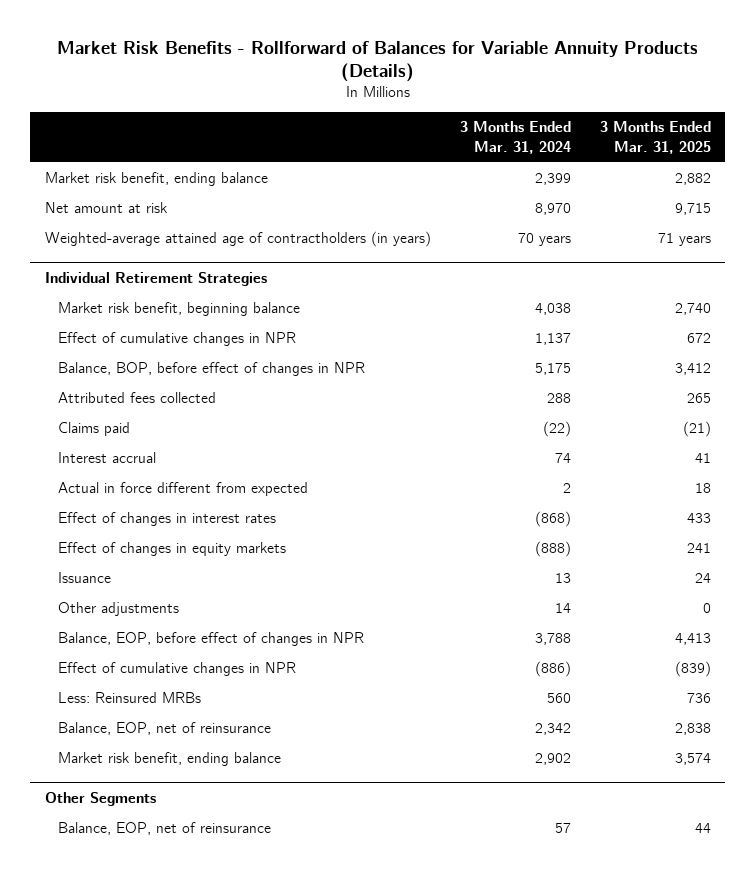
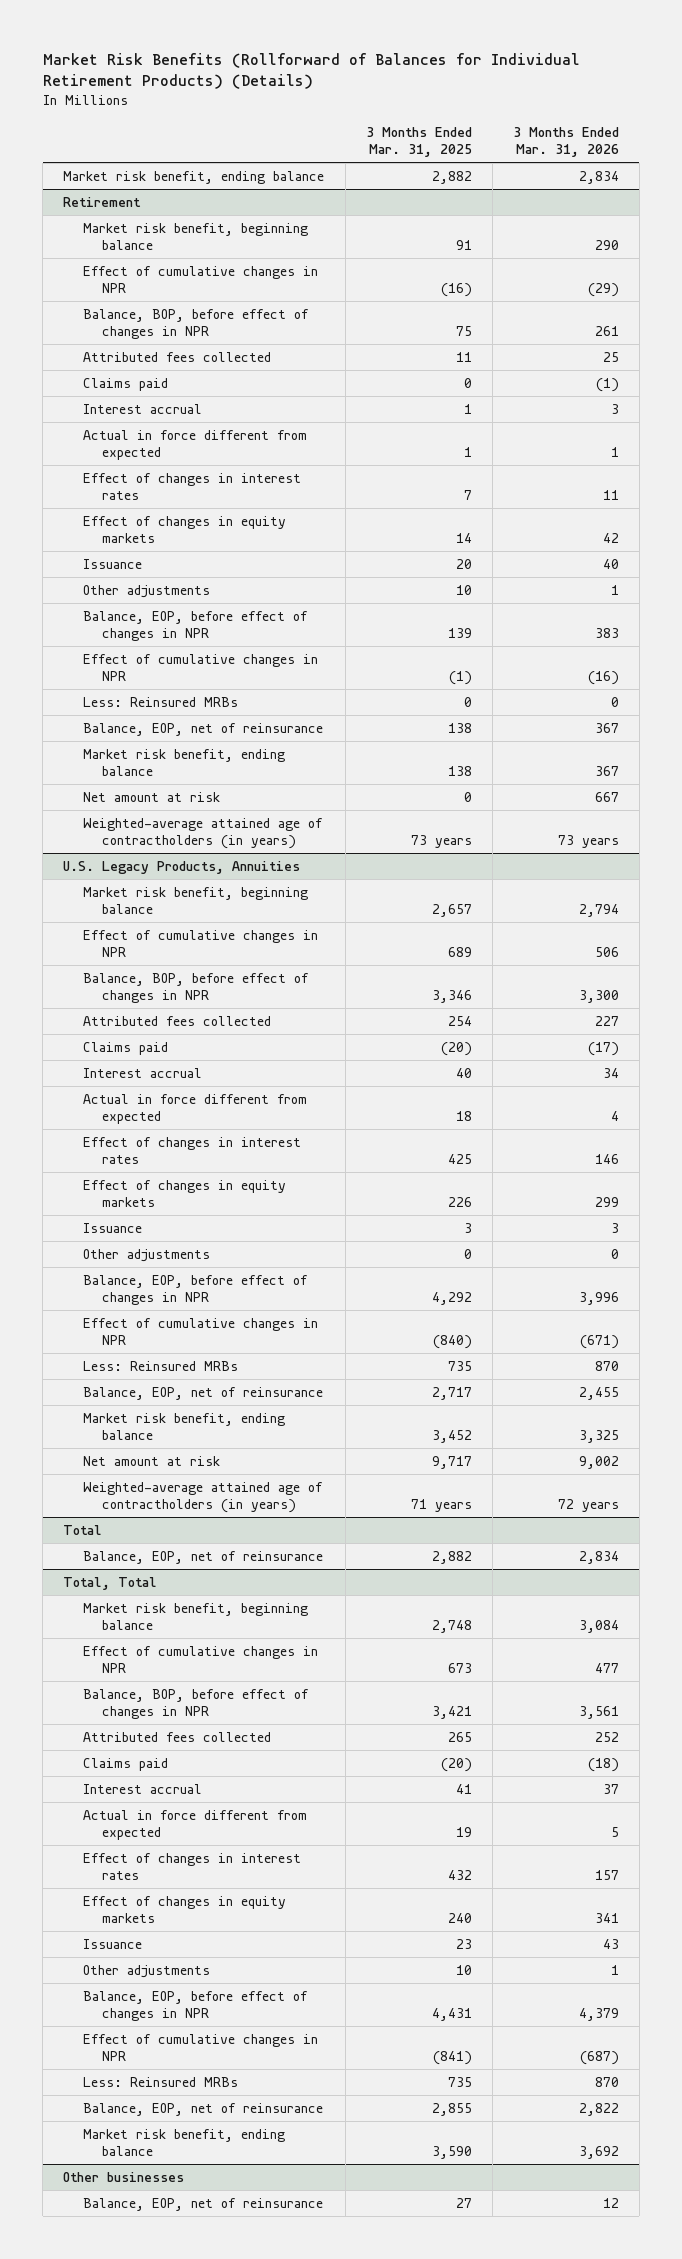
- Market Risk Benefits - Rollforward of Balances for Variable Annuity Products (Details)
+ Market Risk Benefits (Rollforward of Balances for Individual Retirement Products) (Details)
- | 3 Months Ended Mar. 31, 2024 | 3 Months Ended Mar. 31, 2025
+ | 3 Months Ended Mar. 31, 2025 | 3 Months Ended Mar. 31, 2026
- Net amount at risk | 8,970 | 9,715
+ Retirement
+ Market risk benefit, beginning balance | 91 | 290
+ Effect of cumulative changes in NPR | (16) | (29)
+ Balance, BOP, before effect of changes in NPR | 75 | 261
+ Attributed fees collected | 11 | 25
+ Claims paid | 0 | (1)
+ Interest accrual | 1 | 3
+ Actual in force different from expected | 1 | 1
+ Effect of changes in interest rates | 7 | 11
+ Effect of changes in equity markets | 14 | 42
+ Issuance | 20 | 40
+ Other adjustments | 10 | 1
+ Balance, EOP, before effect of changes in NPR | 139 | 383
+ Effect of cumulative changes in NPR | (1) | (16)
+ Less: Reinsured MRBs | 0 | 0
+ Balance, EOP, net of reinsurance | 138 | 367
+ Market risk benefit, ending balance | 138 | 367
+ Net amount at risk | 0 | 667
+ Weighted-average attained age of contractholders (in years) | 73 years | 73 years
+ U.S. Legacy Products, Annuities
+ Market risk benefit, beginning balance | 2,657 | 2,794
+ Effect of cumulative changes in NPR | 689 | 506
+ Balance, BOP, before effect of changes in NPR | 3,346 | 3,300
+ Attributed fees collected | 254 | 227
+ Claims paid | (20) | (17)
+ Interest accrual | 40 | 34
+ Actual in force different from expected | 18 | 4
+ Effect of changes in interest rates | 425 | 146
+ Effect of changes in equity markets | 226 | 299
+ Issuance | 3 | 3
+ Other adjustments | 0 | 0
+ Balance, EOP, before effect of changes in NPR | 4,292 | 3,996
+ Effect of cumulative changes in NPR | (840) | (671)
+ Less: Reinsured MRBs | 735 | 870
+ Balance, EOP, net of reinsurance | 2,717 | 2,455
+ Market risk benefit, ending balance | 3,452 | 3,325
+ Net amount at risk | 9,717 | 9,002
- Individual Retirement Strategies
- Market risk benefit, beginning balance | 4,038 | 2,740
- Effect of cumulative changes in NPR | 1,137 | 672
- Balance, BOP, before effect of changes in NPR | 5,175 | 3,412
+ Total
+ Balance, EOP, net of reinsurance | 2,882 | 2,834
+ Total, Total
+ Market risk benefit, beginning balance | 2,748 | 3,084
+ Effect of cumulative changes in NPR | 673 | 477
+ Balance, BOP, before effect of changes in NPR | 3,421 | 3,561
- Claims paid | (22) | (21)
+ Claims paid | (20) | (18)
- Actual in force different from expected | 2 | 18
- Effect of changes in interest rates | (868) | 433
- Effect of changes in equity markets | (888) | 241
- Issuance | 13 | 24
- Other adjustments | 14 | 0
- Balance, EOP, before effect of changes in NPR | 3,788 | 4,413
- Effect of cumulative changes in NPR | (886) | (839)
- Less: Reinsured MRBs | 560 | 736
- Balance, EOP, net of reinsurance | 2,342 | 2,838
- Market risk benefit, ending balance | 2,902 | 3,574
- Other Segments
- Balance, EOP, net of reinsurance | 57 | 44
+ Actual in force different from expected | 19 | 5
+ Effect of changes in interest rates | 432 | 157
+ Effect of changes in equity markets | 240 | 341
+ Issuance | 23 | 43
+ Other adjustments | 10 | 1
+ Balance, EOP, before effect of changes in NPR | 4,431 | 4,379
+ Effect of cumulative changes in NPR | (841) | (687)
+ Less: Reinsured MRBs | 735 | 870
+ Balance, EOP, net of reinsurance | 2,855 | 2,822
+ Market risk benefit, ending balance | 3,590 | 3,692
+ Other businesses
+ Balance, EOP, net of reinsurance | 27 | 12

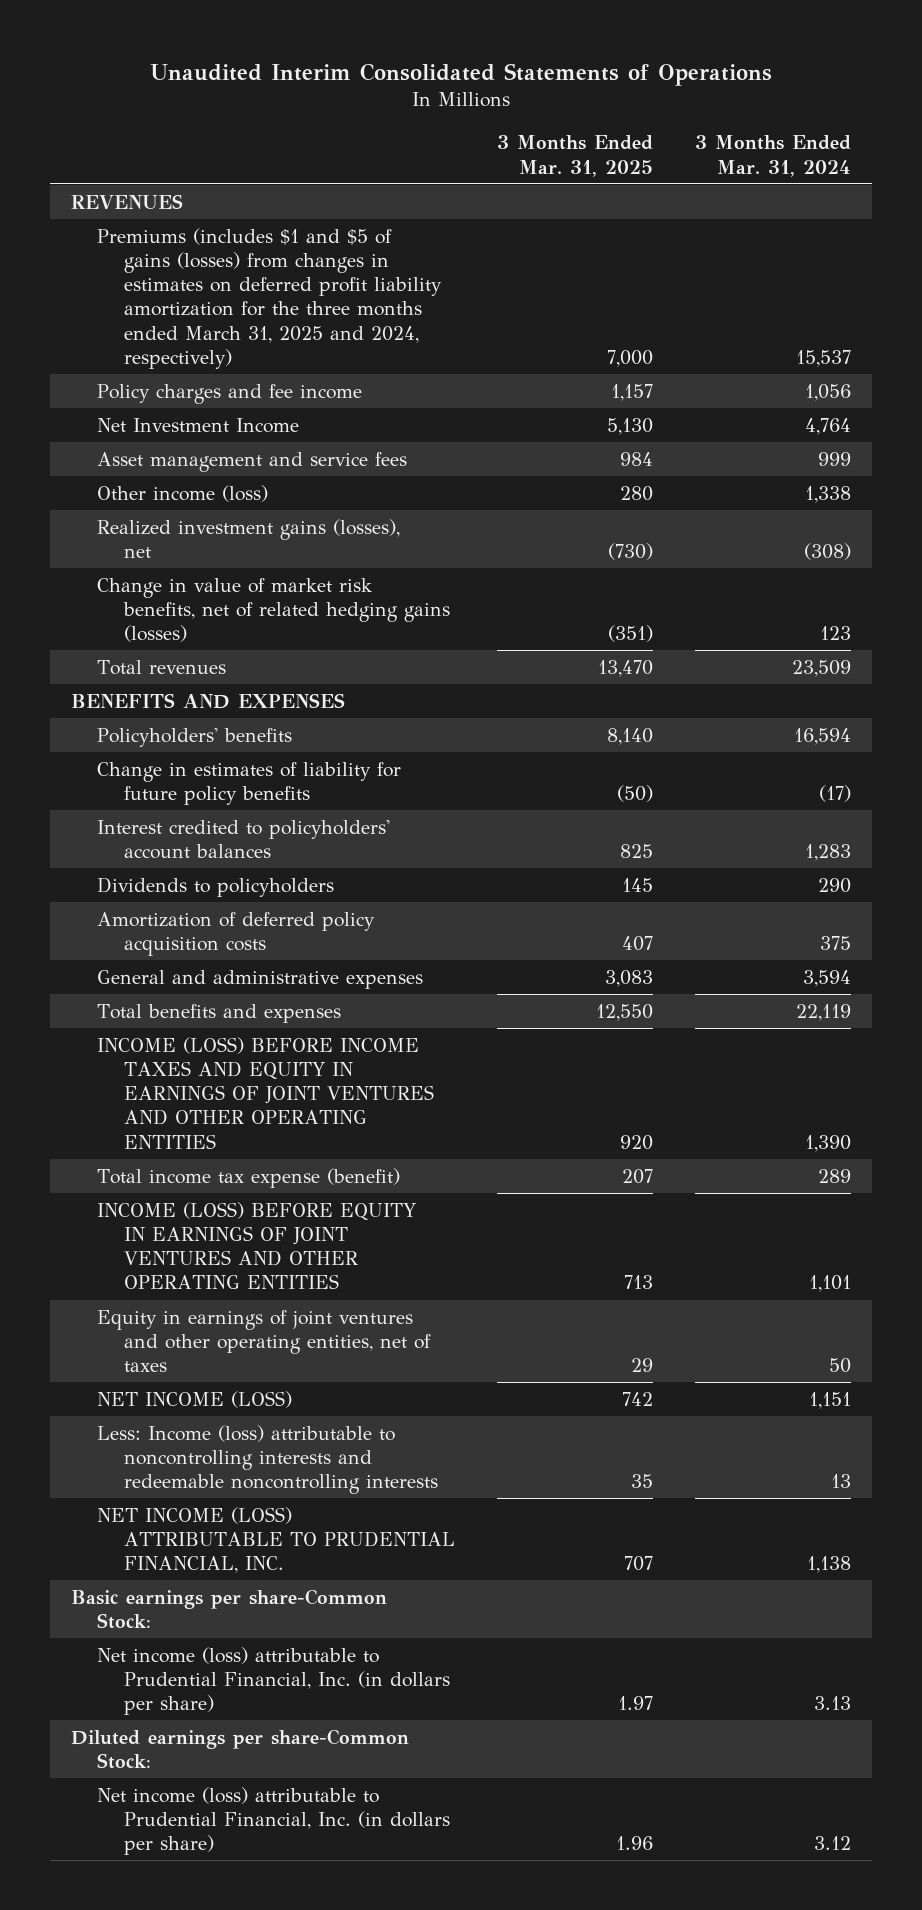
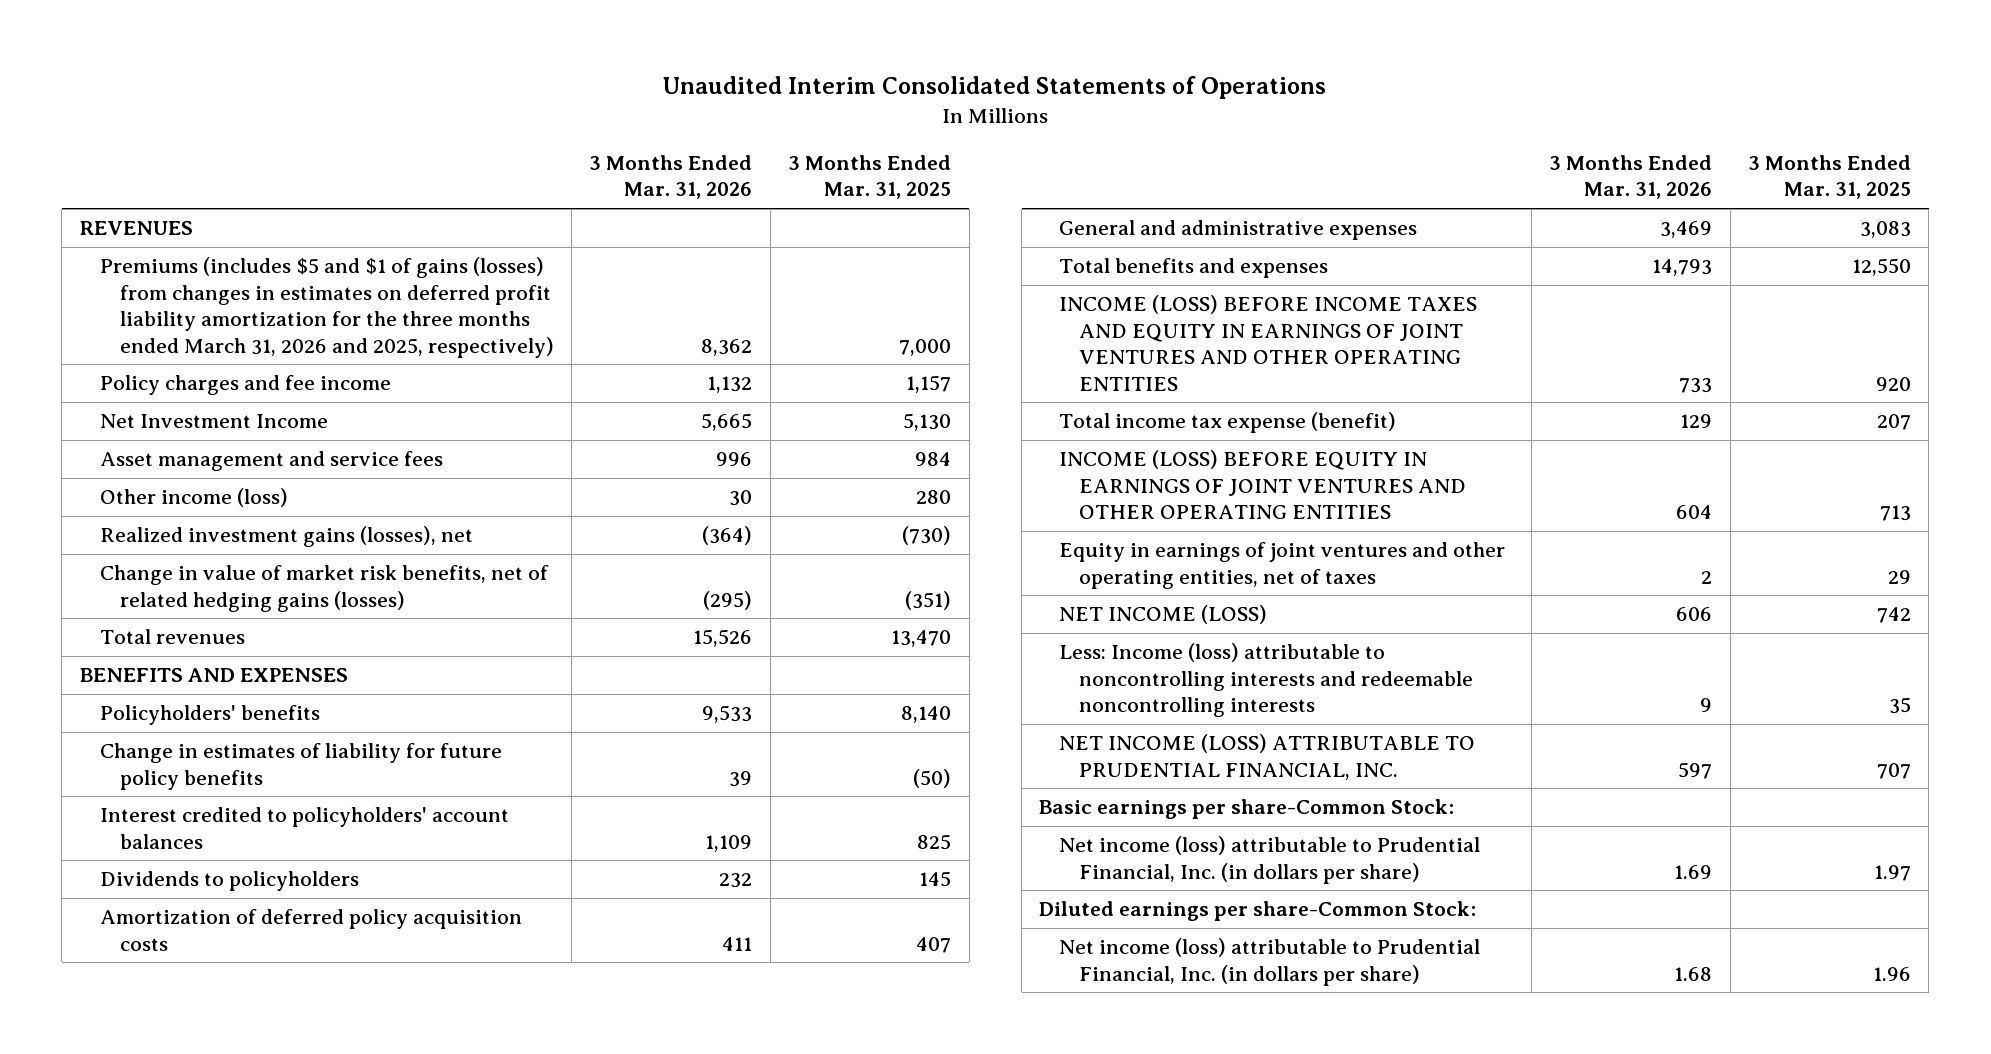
- | 3 Months Ended Mar. 31, 2025 | 3 Months Ended Mar. 31, 2024
+ | 3 Months Ended Mar. 31, 2026 | 3 Months Ended Mar. 31, 2025
- Premiums (includes $1 and $5 of gains (losses) from changes in estimates on deferred profit liability amortization for the three months ended March 31, 2025 and 2024, respectively) | 7,000 | 15,537
+ Premiums (includes $5 and $1 of gains (losses) from changes in estimates on deferred profit liability amortization for the three months ended March 31, 2026 and 2025, respectively) | 8,362 | 7,000

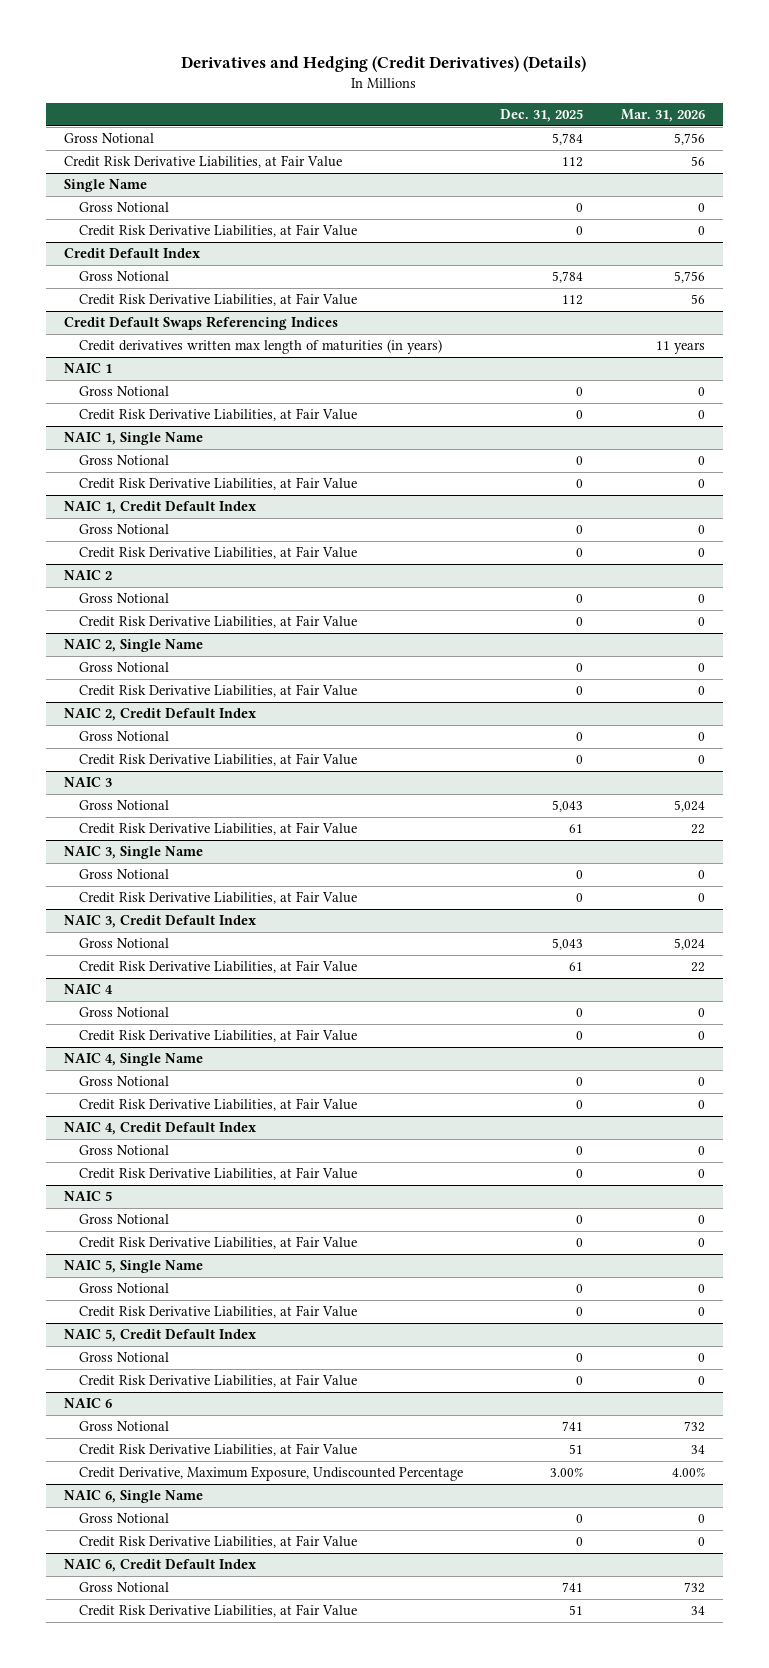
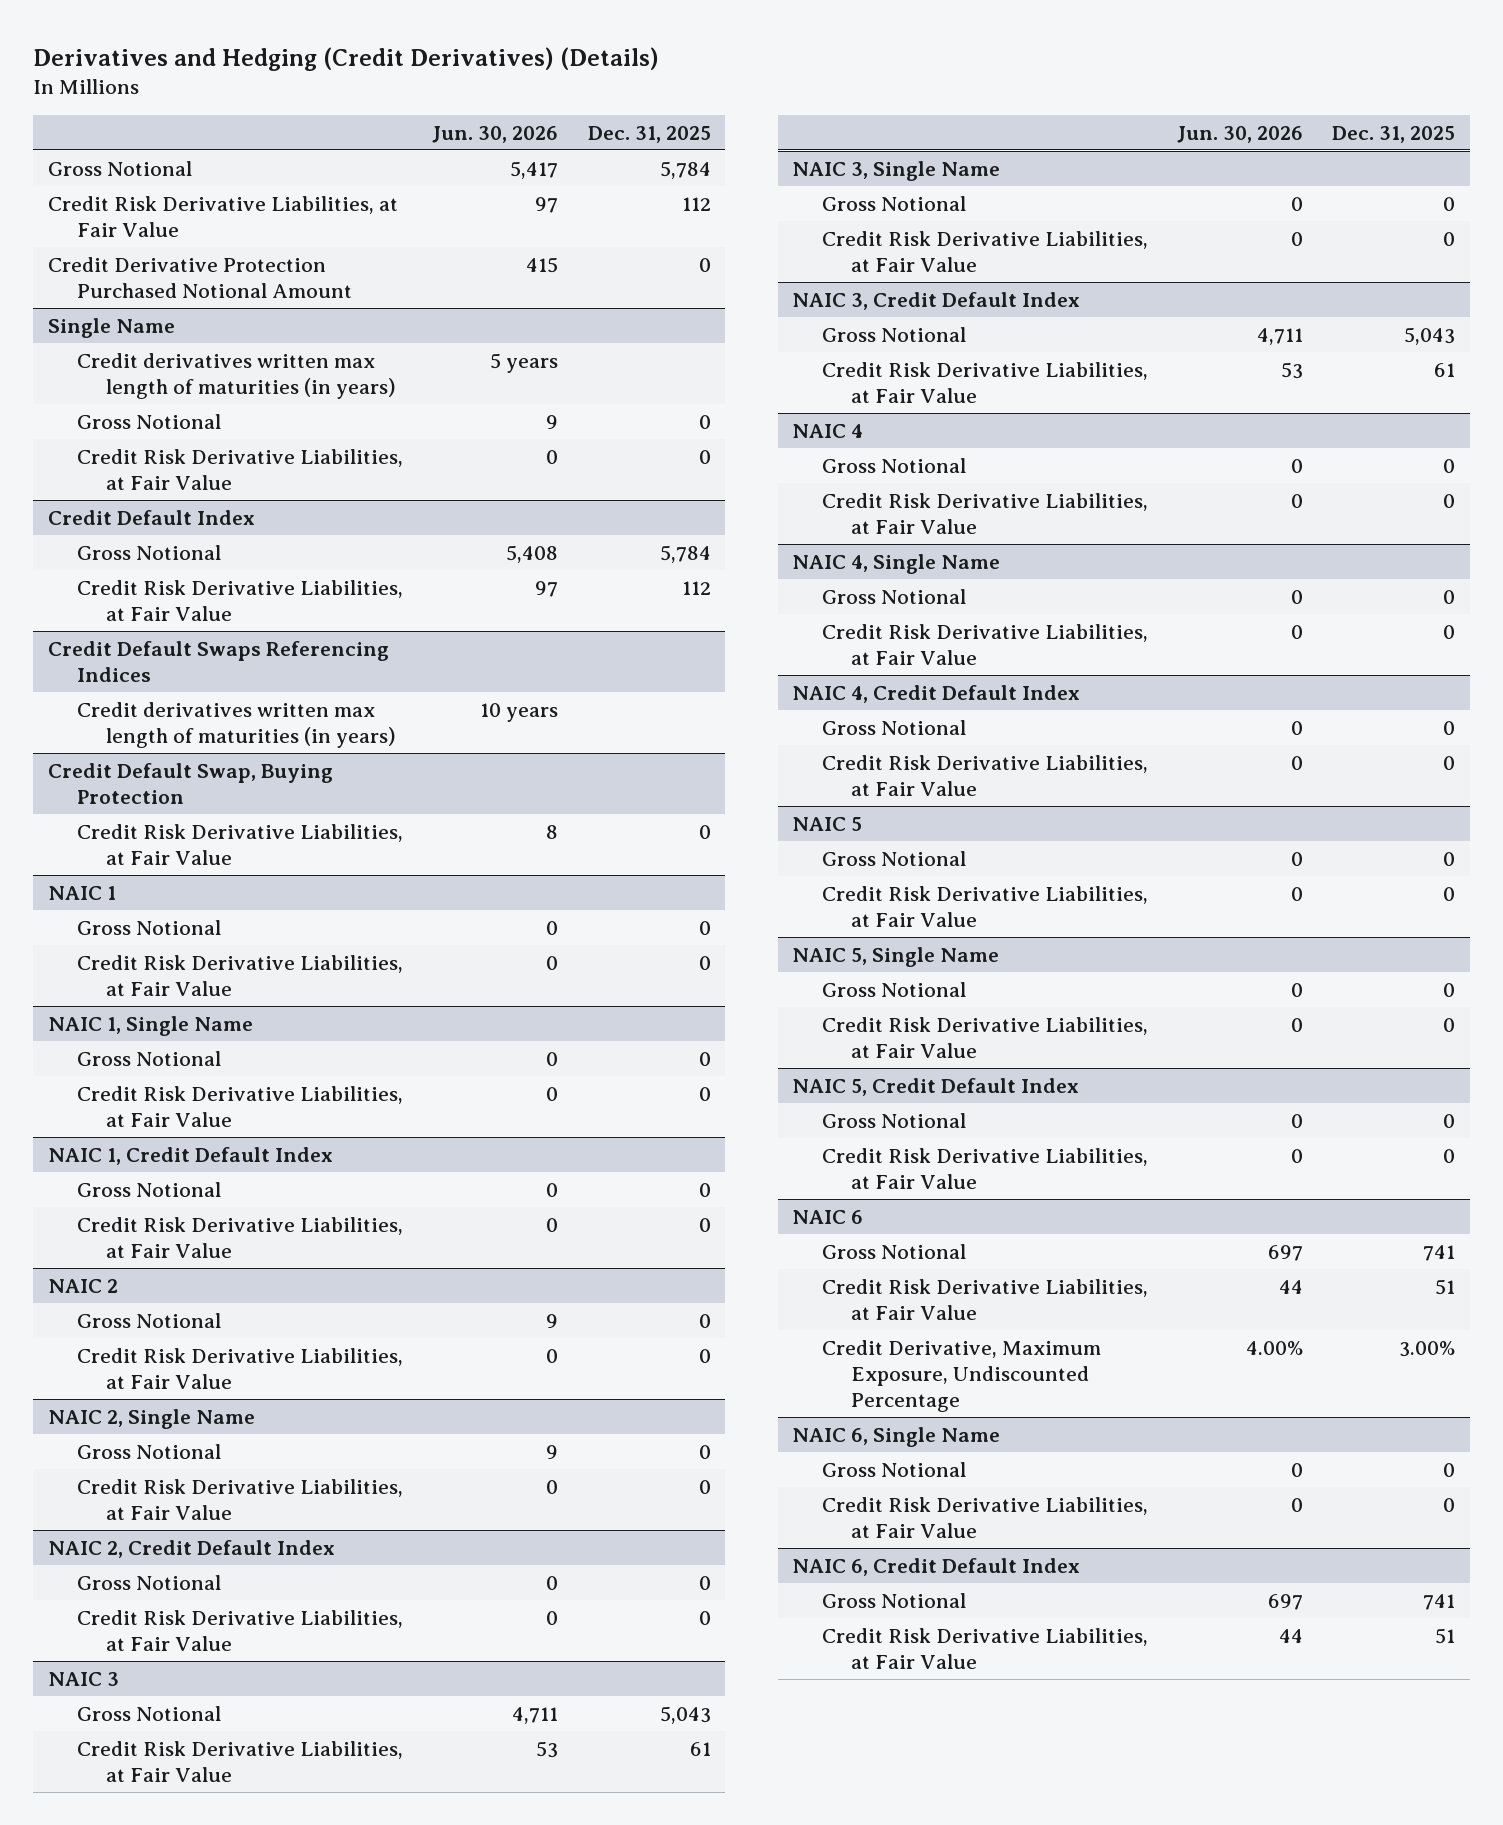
- | Dec. 31, 2025 | Mar. 31, 2026
+ | Jun. 30, 2026 | Dec. 31, 2025
+ Credit Derivative Protection Purchased Notional Amount | 415 | 0
@ Single Name
+ Credit derivatives written max length of maturities (in years) | 5 years |
+ Credit Default Swap, Buying Protection
+ Credit Risk Derivative Liabilities, at Fair Value | 8 | 0

